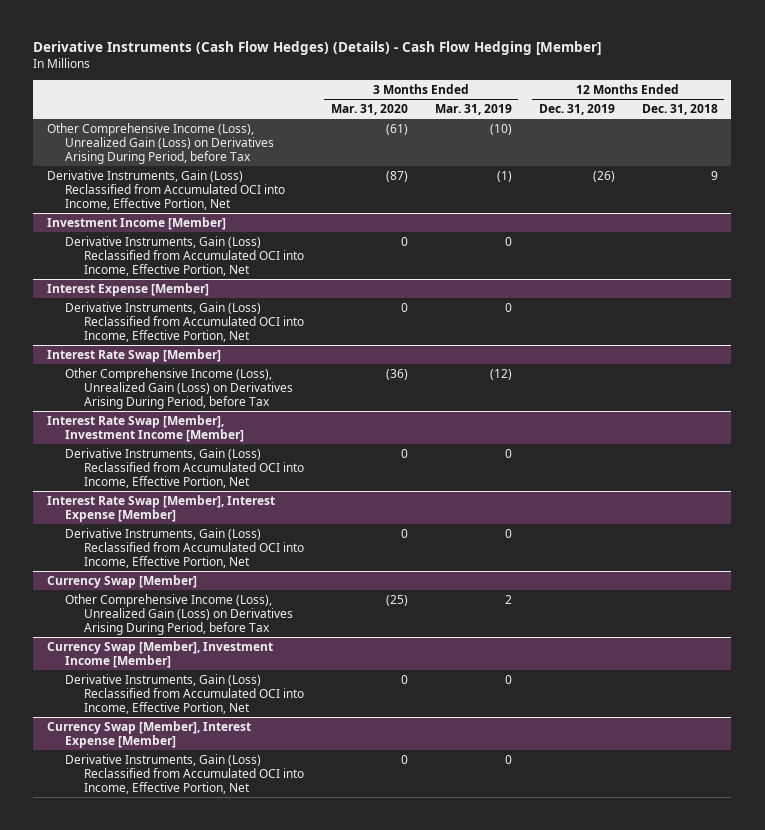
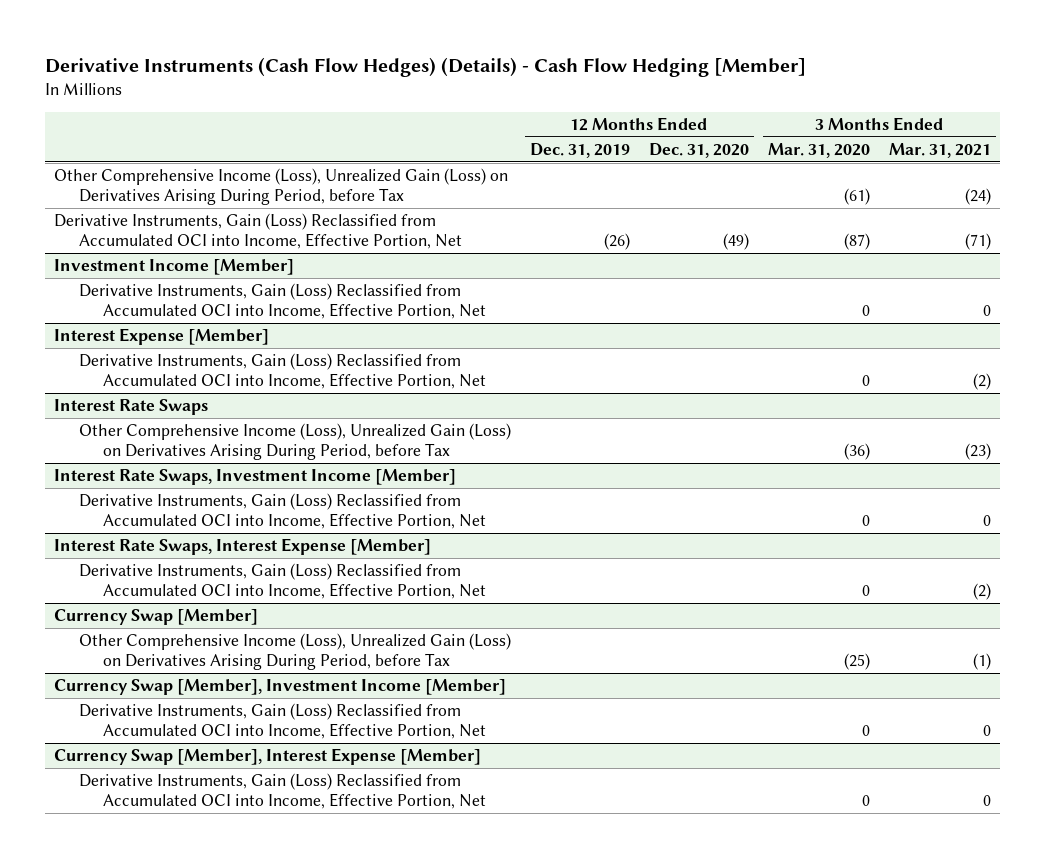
- | 3 Months Ended Mar. 31, 2020 | 3 Months Ended Mar. 31, 2019 | 12 Months Ended Dec. 31, 2019 | 12 Months Ended Dec. 31, 2018
+ | 12 Months Ended Dec. 31, 2019 | 12 Months Ended Dec. 31, 2020 | 3 Months Ended Mar. 31, 2020 | 3 Months Ended Mar. 31, 2021
- Interest Rate Swap [Member]
+ Interest Rate Swaps
- Interest Rate Swap [Member], Investment Income [Member]
+ Interest Rate Swaps, Investment Income [Member]
- Interest Rate Swap [Member], Interest Expense [Member]
+ Interest Rate Swaps, Interest Expense [Member]

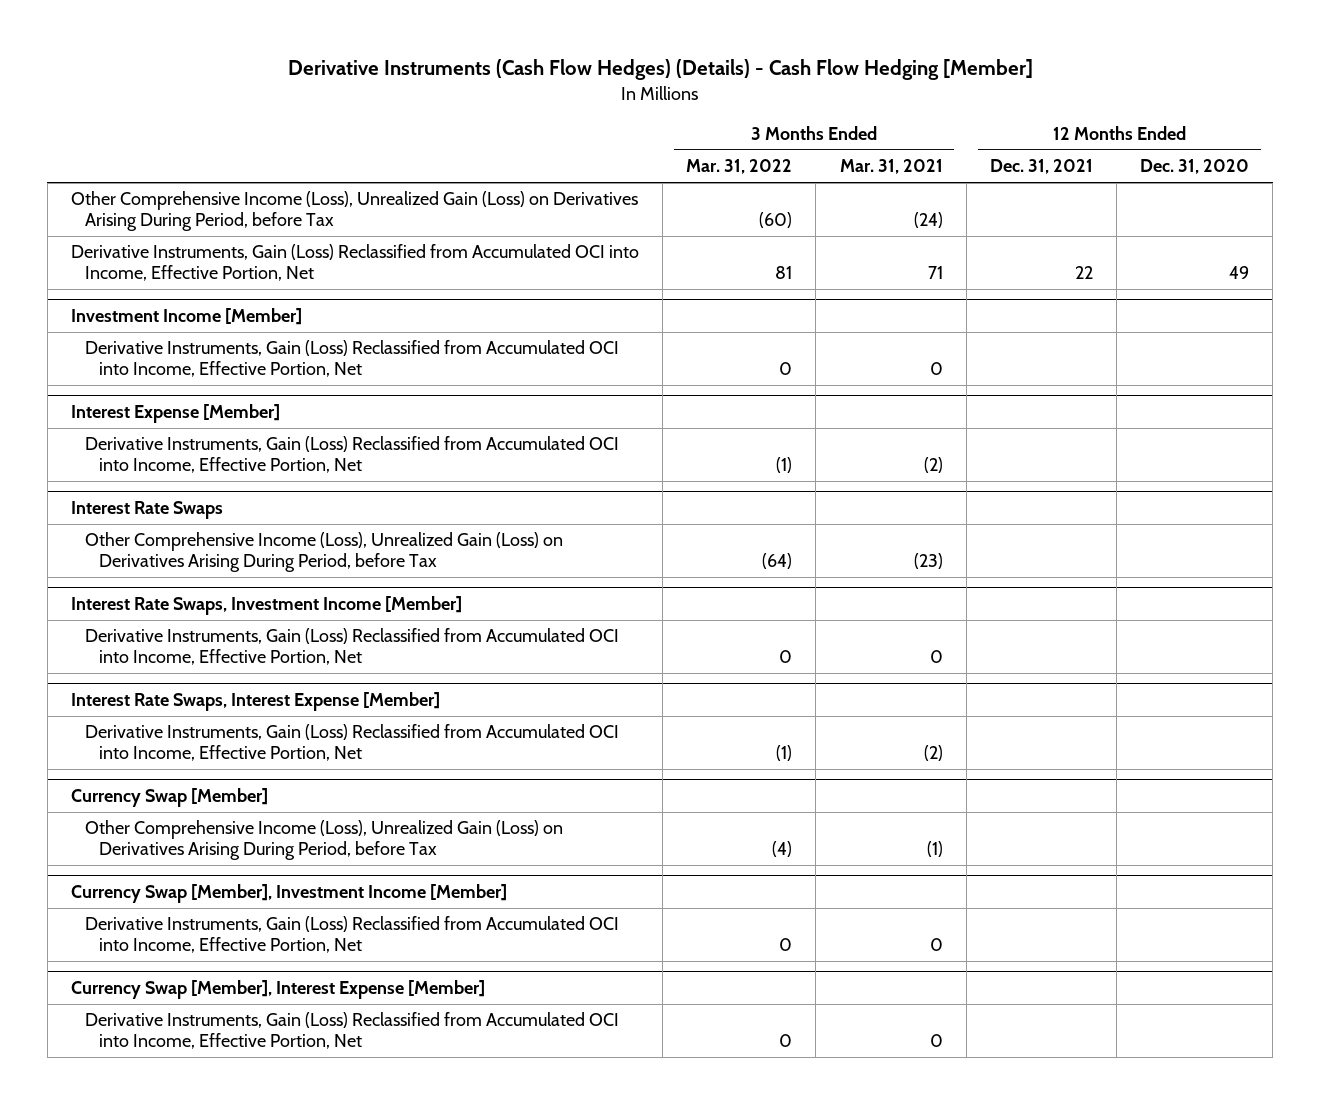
- | 12 Months Ended Dec. 31, 2019 | 12 Months Ended Dec. 31, 2020 | 3 Months Ended Mar. 31, 2020 | 3 Months Ended Mar. 31, 2021
+ | 3 Months Ended Mar. 31, 2022 | 3 Months Ended Mar. 31, 2021 | 12 Months Ended Dec. 31, 2021 | 12 Months Ended Dec. 31, 2020
- Derivative Instruments, Gain (Loss) Reclassified from Accumulated OCI into Income, Effective Portion, Net | (26) | (49) | (87) | (71)
+ Derivative Instruments, Gain (Loss) Reclassified from Accumulated OCI into Income, Effective Portion, Net | 81 | 71 | 22 | 49

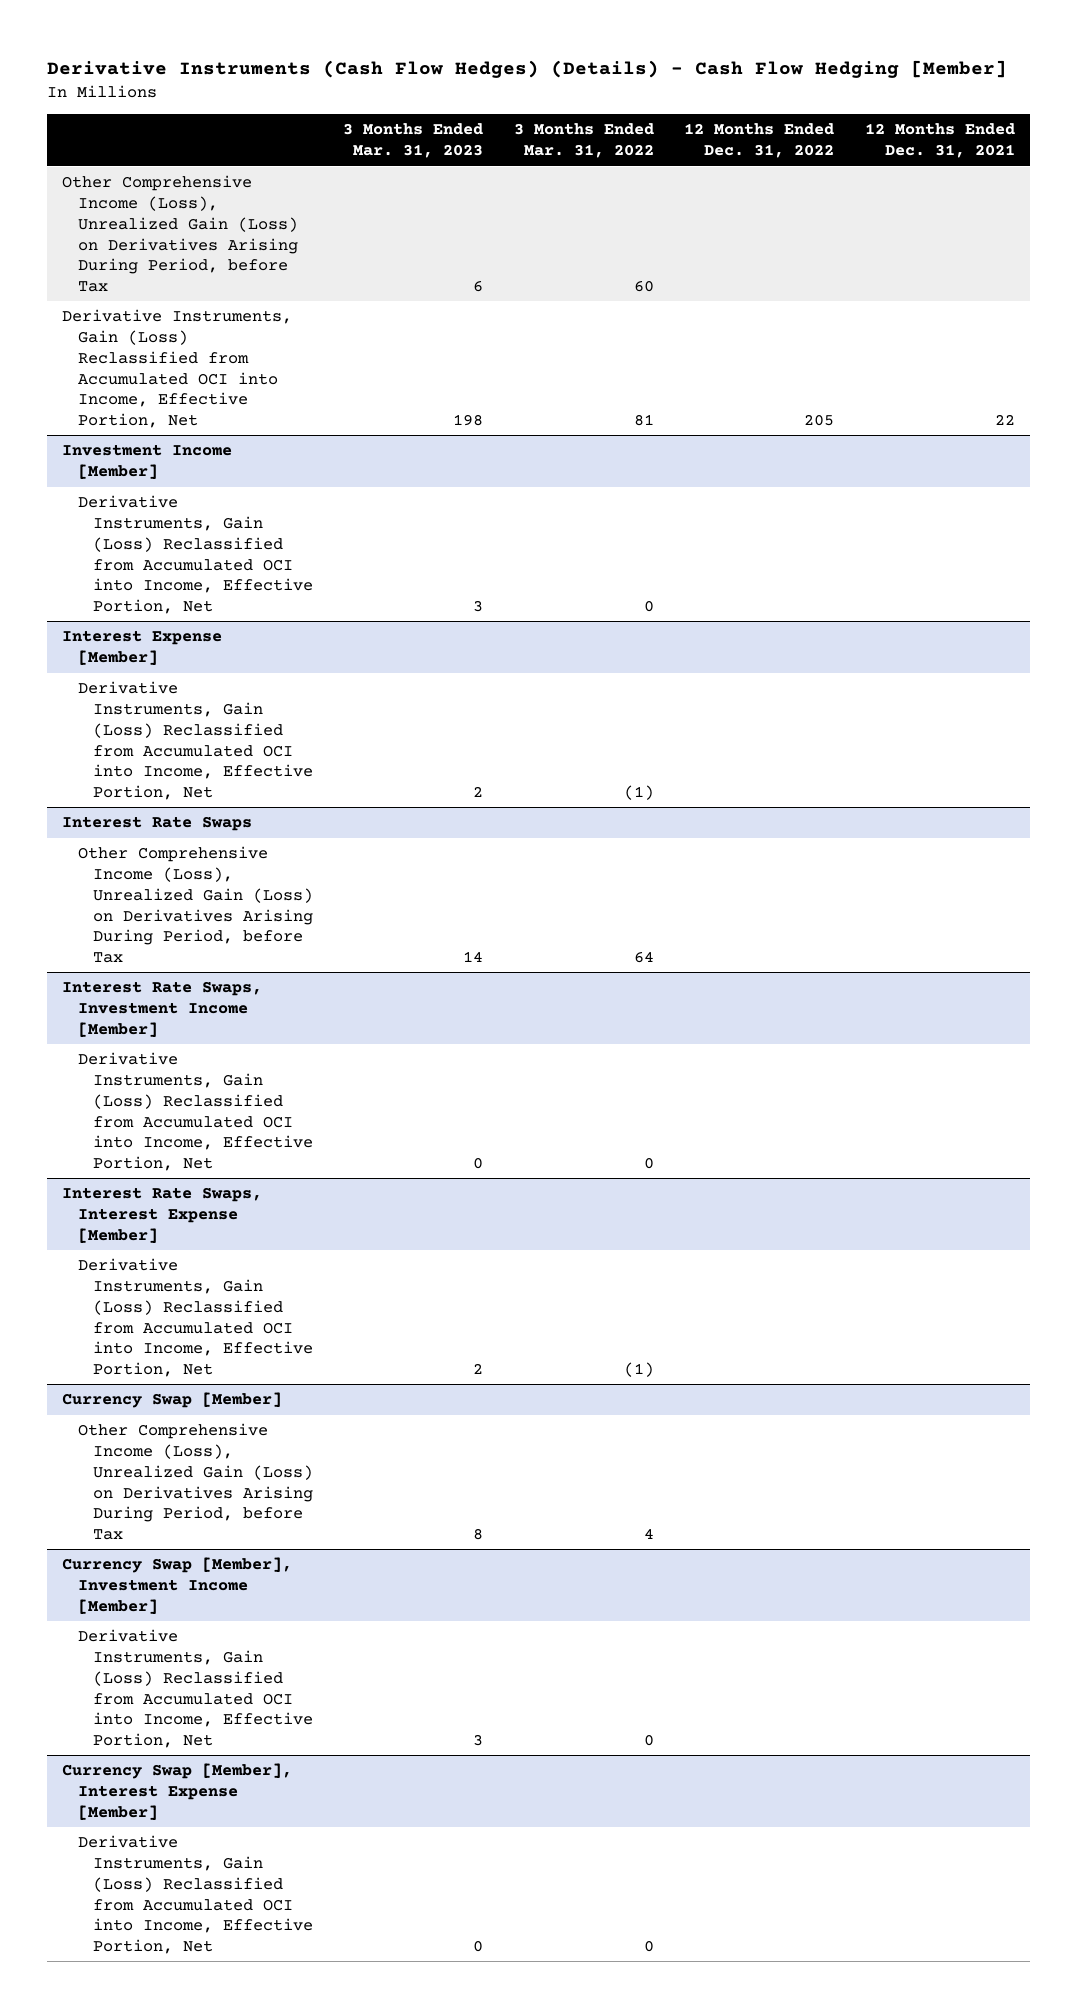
- | 3 Months Ended Mar. 31, 2022 | 3 Months Ended Mar. 31, 2021 | 12 Months Ended Dec. 31, 2021 | 12 Months Ended Dec. 31, 2020
+ | 3 Months Ended Mar. 31, 2023 | 3 Months Ended Mar. 31, 2022 | 12 Months Ended Dec. 31, 2022 | 12 Months Ended Dec. 31, 2021
- Other Comprehensive Income (Loss), Unrealized Gain (Loss) on Derivatives Arising During Period, before Tax | (60) | (24) | |
+ Other Comprehensive Income (Loss), Unrealized Gain (Loss) on Derivatives Arising During Period, before Tax | 6 | 60 | |
@ Interest Rate Swaps
- Other Comprehensive Income (Loss), Unrealized Gain (Loss) on Derivatives Arising During Period, before Tax | (64) | (23) | |
+ Other Comprehensive Income (Loss), Unrealized Gain (Loss) on Derivatives Arising During Period, before Tax | 14 | 64 | |
@ Currency Swap [Member]
- Other Comprehensive Income (Loss), Unrealized Gain (Loss) on Derivatives Arising During Period, before Tax | (4) | (1) | |
+ Other Comprehensive Income (Loss), Unrealized Gain (Loss) on Derivatives Arising During Period, before Tax | 8 | 4 | |

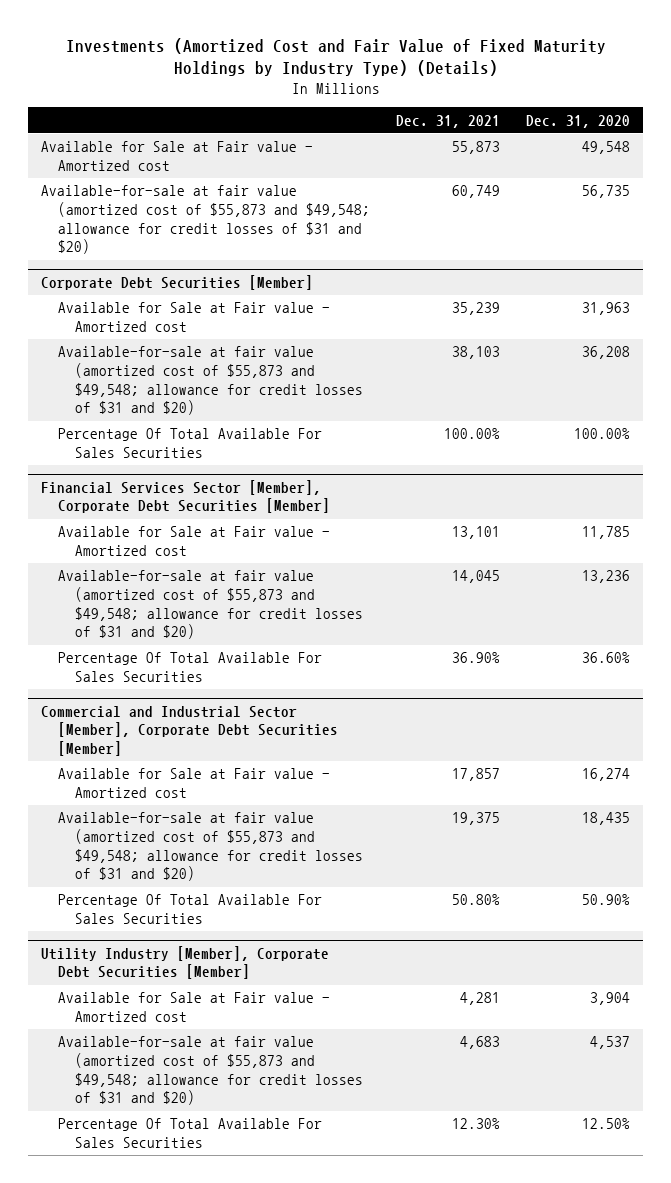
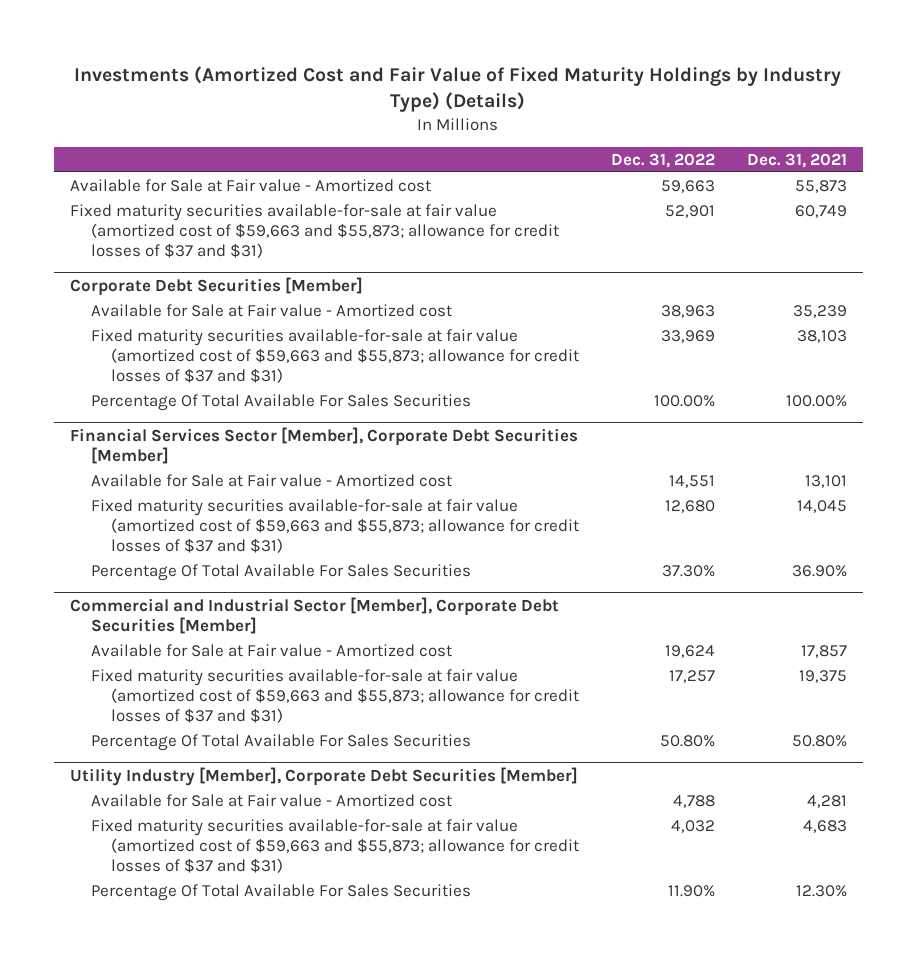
- | Dec. 31, 2021 | Dec. 31, 2020
+ | Dec. 31, 2022 | Dec. 31, 2021
- Available-for-sale at fair value (amortized cost of $55,873 and $49,548; allowance for credit losses of $31 and $20) | 60,749 | 56,735
+ Fixed maturity securities available-for-sale at fair value (amortized cost of $59,663 and $55,873; allowance for credit losses of $37 and $31) | 52,901 | 60,749
@ Corporate Debt Securities [Member]
- Available-for-sale at fair value (amortized cost of $55,873 and $49,548; allowance for credit losses of $31 and $20) | 38,103 | 36,208
+ Fixed maturity securities available-for-sale at fair value (amortized cost of $59,663 and $55,873; allowance for credit losses of $37 and $31) | 33,969 | 38,103
@ Financial Services Sector [Member], Corporate Debt Securities [Member]
- Available-for-sale at fair value (amortized cost of $55,873 and $49,548; allowance for credit losses of $31 and $20) | 14,045 | 13,236
+ Fixed maturity securities available-for-sale at fair value (amortized cost of $59,663 and $55,873; allowance for credit losses of $37 and $31) | 12,680 | 14,045
@ Commercial and Industrial Sector [Member], Corporate Debt Securities [Member]
- Available-for-sale at fair value (amortized cost of $55,873 and $49,548; allowance for credit losses of $31 and $20) | 19,375 | 18,435
+ Fixed maturity securities available-for-sale at fair value (amortized cost of $59,663 and $55,873; allowance for credit losses of $37 and $31) | 17,257 | 19,375
@ Utility Industry [Member], Corporate Debt Securities [Member]
- Available-for-sale at fair value (amortized cost of $55,873 and $49,548; allowance for credit losses of $31 and $20) | 4,683 | 4,537
+ Fixed maturity securities available-for-sale at fair value (amortized cost of $59,663 and $55,873; allowance for credit losses of $37 and $31) | 4,032 | 4,683

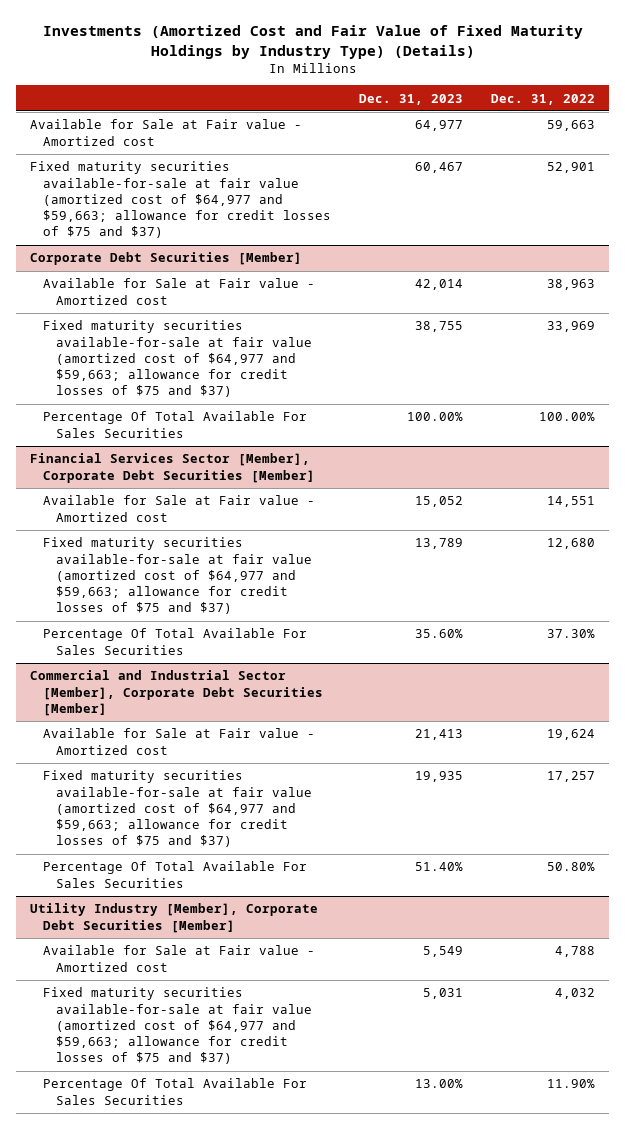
- | Dec. 31, 2022 | Dec. 31, 2021
+ | Dec. 31, 2023 | Dec. 31, 2022
- Fixed maturity securities available-for-sale at fair value (amortized cost of $59,663 and $55,873; allowance for credit losses of $37 and $31) | 52,901 | 60,749
+ Fixed maturity securities available-for-sale at fair value (amortized cost of $64,977 and $59,663; allowance for credit losses of $75 and $37) | 60,467 | 52,901
@ Corporate Debt Securities [Member]
- Fixed maturity securities available-for-sale at fair value (amortized cost of $59,663 and $55,873; allowance for credit losses of $37 and $31) | 33,969 | 38,103
+ Fixed maturity securities available-for-sale at fair value (amortized cost of $64,977 and $59,663; allowance for credit losses of $75 and $37) | 38,755 | 33,969
@ Financial Services Sector [Member], Corporate Debt Securities [Member]
- Fixed maturity securities available-for-sale at fair value (amortized cost of $59,663 and $55,873; allowance for credit losses of $37 and $31) | 12,680 | 14,045
+ Fixed maturity securities available-for-sale at fair value (amortized cost of $64,977 and $59,663; allowance for credit losses of $75 and $37) | 13,789 | 12,680
@ Commercial and Industrial Sector [Member], Corporate Debt Securities [Member]
- Fixed maturity securities available-for-sale at fair value (amortized cost of $59,663 and $55,873; allowance for credit losses of $37 and $31) | 17,257 | 19,375
+ Fixed maturity securities available-for-sale at fair value (amortized cost of $64,977 and $59,663; allowance for credit losses of $75 and $37) | 19,935 | 17,257
@ Utility Industry [Member], Corporate Debt Securities [Member]
- Fixed maturity securities available-for-sale at fair value (amortized cost of $59,663 and $55,873; allowance for credit losses of $37 and $31) | 4,032 | 4,683
+ Fixed maturity securities available-for-sale at fair value (amortized cost of $64,977 and $59,663; allowance for credit losses of $75 and $37) | 5,031 | 4,032

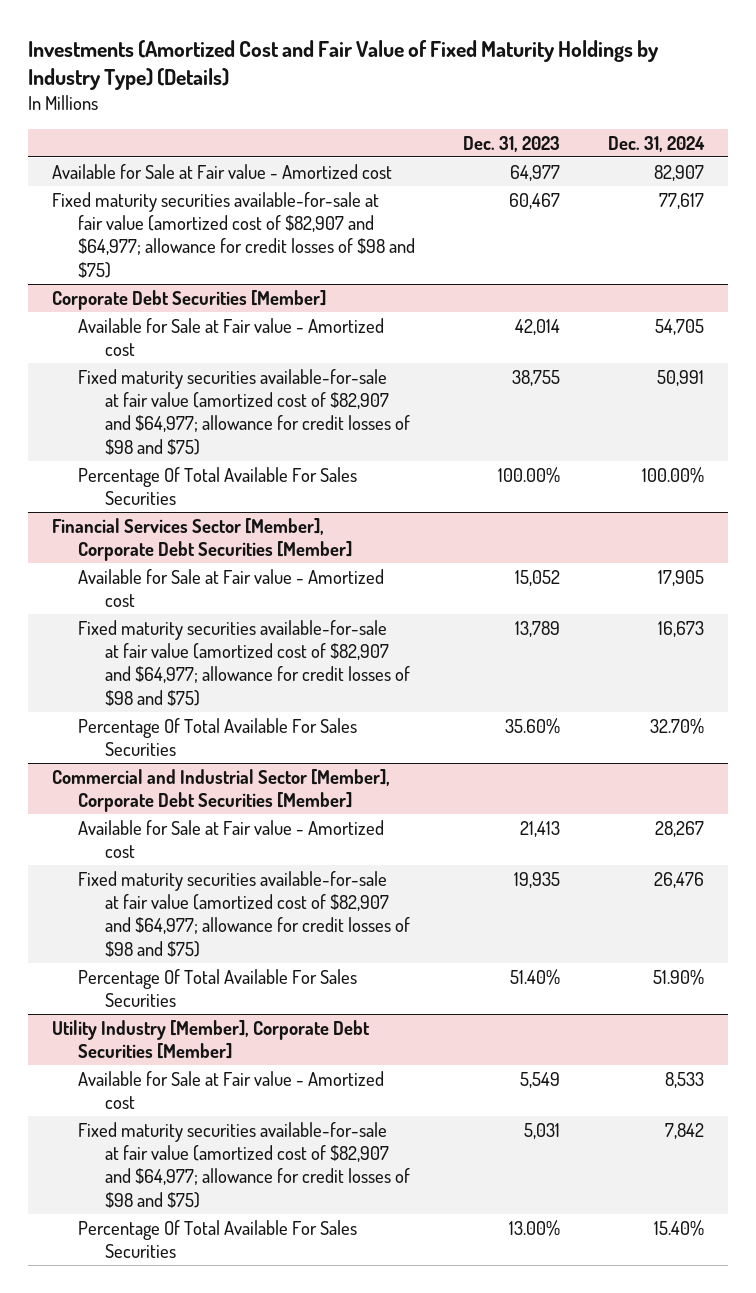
- | Dec. 31, 2023 | Dec. 31, 2022
+ | Dec. 31, 2023 | Dec. 31, 2024
- Fixed maturity securities available-for-sale at fair value (amortized cost of $64,977 and $59,663; allowance for credit losses of $75 and $37) | 60,467 | 52,901
+ Fixed maturity securities available-for-sale at fair value (amortized cost of $82,907 and $64,977; allowance for credit losses of $98 and $75) | 60,467 | 77,617
@ Corporate Debt Securities [Member]
- Fixed maturity securities available-for-sale at fair value (amortized cost of $64,977 and $59,663; allowance for credit losses of $75 and $37) | 38,755 | 33,969
+ Fixed maturity securities available-for-sale at fair value (amortized cost of $82,907 and $64,977; allowance for credit losses of $98 and $75) | 38,755 | 50,991
@ Financial Services Sector [Member], Corporate Debt Securities [Member]
- Fixed maturity securities available-for-sale at fair value (amortized cost of $64,977 and $59,663; allowance for credit losses of $75 and $37) | 13,789 | 12,680
+ Fixed maturity securities available-for-sale at fair value (amortized cost of $82,907 and $64,977; allowance for credit losses of $98 and $75) | 13,789 | 16,673
@ Commercial and Industrial Sector [Member], Corporate Debt Securities [Member]
- Fixed maturity securities available-for-sale at fair value (amortized cost of $64,977 and $59,663; allowance for credit losses of $75 and $37) | 19,935 | 17,257
+ Fixed maturity securities available-for-sale at fair value (amortized cost of $82,907 and $64,977; allowance for credit losses of $98 and $75) | 19,935 | 26,476
@ Utility Industry [Member], Corporate Debt Securities [Member]
- Fixed maturity securities available-for-sale at fair value (amortized cost of $64,977 and $59,663; allowance for credit losses of $75 and $37) | 5,031 | 4,032
+ Fixed maturity securities available-for-sale at fair value (amortized cost of $82,907 and $64,977; allowance for credit losses of $98 and $75) | 5,031 | 7,842

